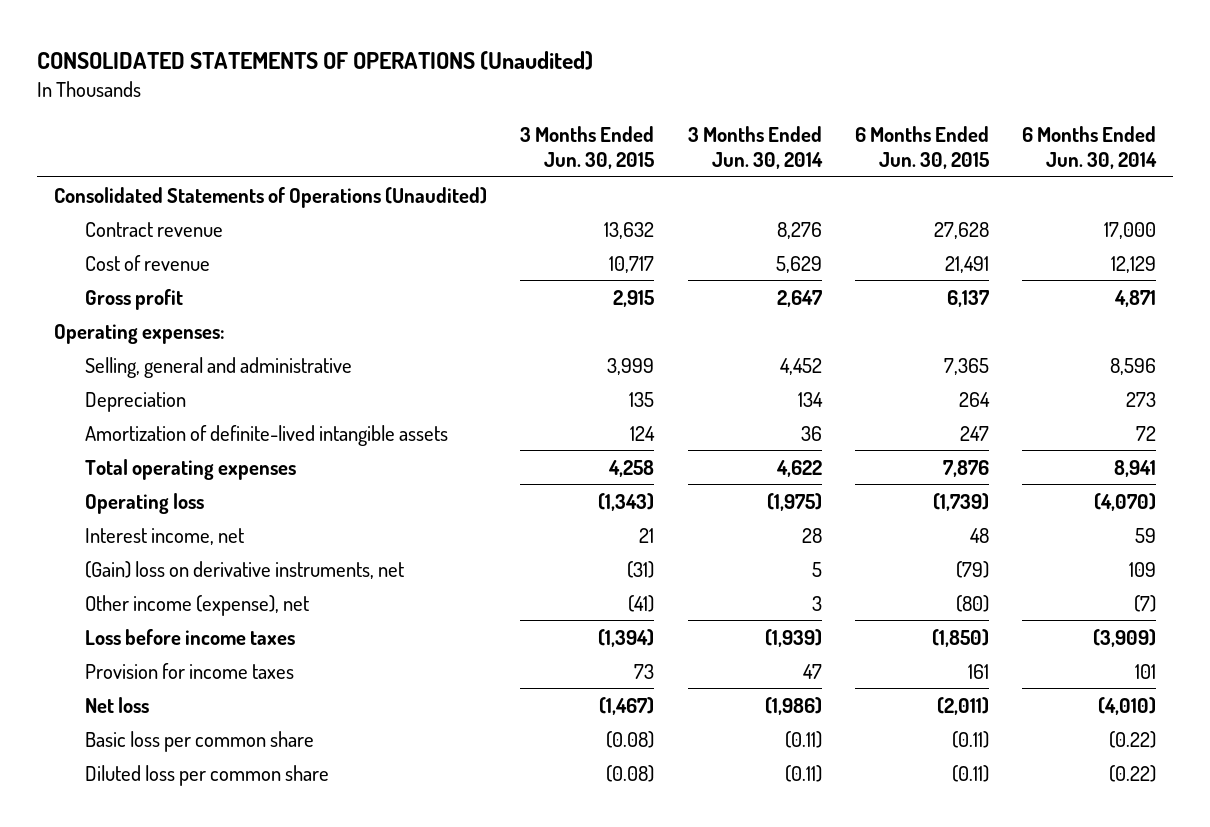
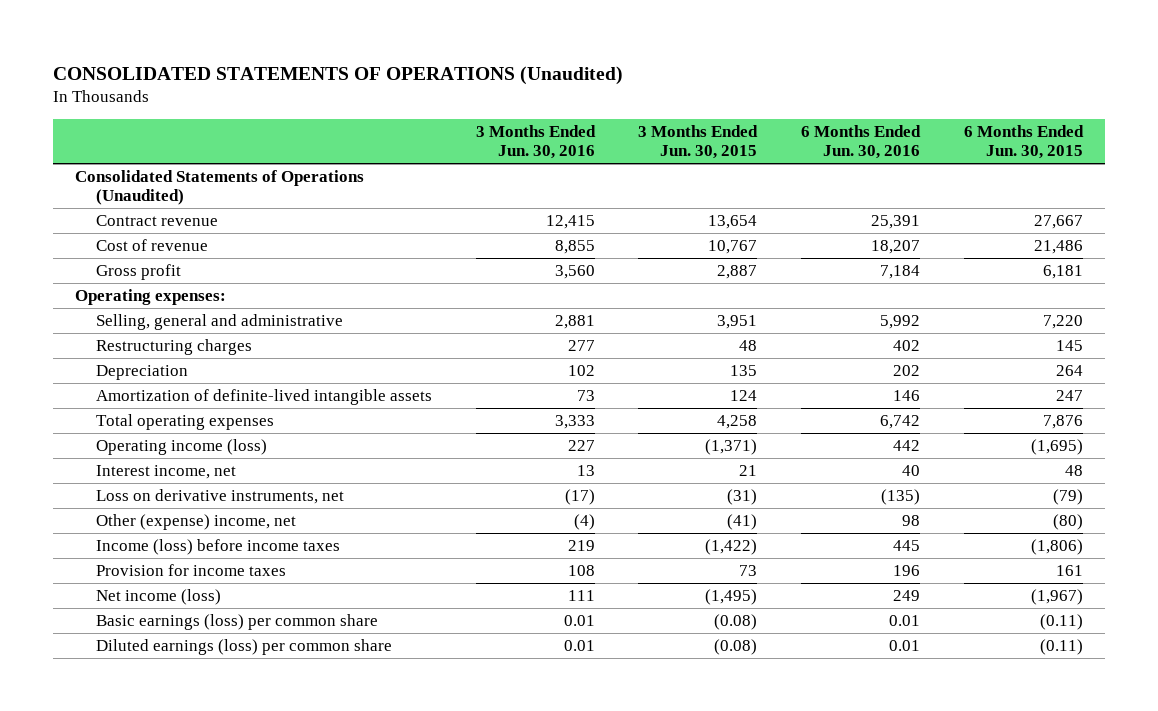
- | 3 Months Ended Jun. 30, 2015 | 3 Months Ended Jun. 30, 2014 | 6 Months Ended Jun. 30, 2015 | 6 Months Ended Jun. 30, 2014
+ | 3 Months Ended Jun. 30, 2016 | 3 Months Ended Jun. 30, 2015 | 6 Months Ended Jun. 30, 2016 | 6 Months Ended Jun. 30, 2015
- Contract revenue | 13,632 | 8,276 | 27,628 | 17,000
- Cost of revenue | 10,717 | 5,629 | 21,491 | 12,129
- Gross profit | 2,915 | 2,647 | 6,137 | 4,871
+ Contract revenue | 12,415 | 13,654 | 25,391 | 27,667
+ Cost of revenue | 8,855 | 10,767 | 18,207 | 21,486
+ Gross profit | 3,560 | 2,887 | 7,184 | 6,181
- Selling, general and administrative | 3,999 | 4,452 | 7,365 | 8,596
+ Selling, general and administrative | 2,881 | 3,951 | 5,992 | 7,220
+ Restructuring charges | 277 | 48 | 402 | 145
- Operating loss | (1,343) | (1,975) | (1,739) | (4,070)
+ Operating income (loss) | 227 | (1,371) | 442 | (1,695)
- (Gain) loss on derivative instruments, net | (31) | 5 | (79) | 109
- Other income (expense), net | (41) | 3 | (80) | (7)
- Loss before income taxes | (1,394) | (1,939) | (1,850) | (3,909)
+ Loss on derivative instruments, net | (17) | (31) | (135) | (79)
+ Other (expense) income, net | (4) | (41) | 98 | (80)
+ Income (loss) before income taxes | 219 | (1,422) | 445 | (1,806)
- Net loss | (1,467) | (1,986) | (2,011) | (4,010)
- Basic loss per common share | (0.08) | (0.11) | (0.11) | (0.22)
- Diluted loss per common share | (0.08) | (0.11) | (0.11) | (0.22)
+ Net income (loss) | 111 | (1,495) | 249 | (1,967)
+ Basic earnings (loss) per common share | 0.01 | (0.08) | 0.01 | (0.11)
+ Diluted earnings (loss) per common share | 0.01 | (0.08) | 0.01 | (0.11)

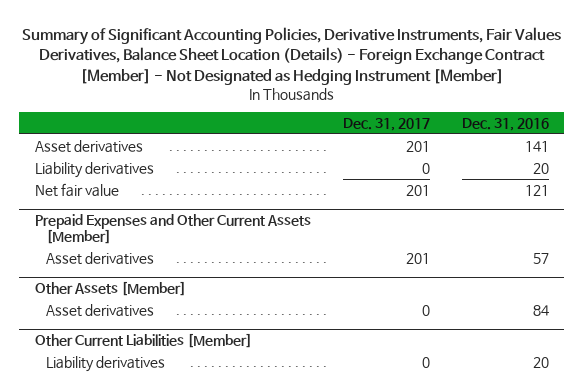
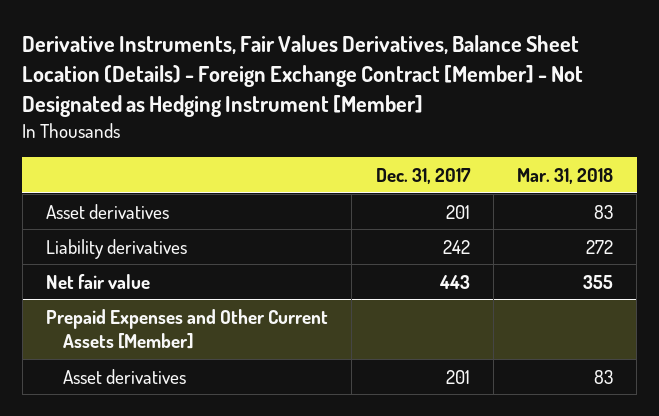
- Summary of Significant Accounting Policies, Derivative Instruments, Fair Values Derivatives, Balance Sheet Location (Details) - Foreign Exchange Contract [Member] - Not Designated as Hedging Instrument [Member]
+ Derivative Instruments, Fair Values Derivatives, Balance Sheet Location (Details) - Foreign Exchange Contract [Member] - Not Designated as Hedging Instrument [Member]
- | Dec. 31, 2017 | Dec. 31, 2016
+ | Dec. 31, 2017 | Mar. 31, 2018
- Liability derivatives | 0 | 20
- Net fair value | 201 | 121
+ Liability derivatives | 242 | 272
+ Net fair value | 443 | 355
- Other Assets [Member]
- Asset derivatives | 0 | 84
- Other Current Liabilities [Member]
- Liability derivatives | 0 | 20

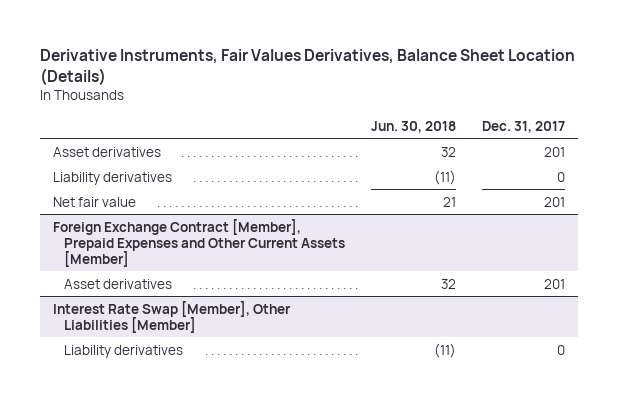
- Derivative Instruments, Fair Values Derivatives, Balance Sheet Location (Details) - Foreign Exchange Contract [Member] - Not Designated as Hedging Instrument [Member]
+ Derivative Instruments, Fair Values Derivatives, Balance Sheet Location (Details)
- | Dec. 31, 2017 | Mar. 31, 2018
+ | Jun. 30, 2018 | Dec. 31, 2017
- Liability derivatives | 242 | 272
- Net fair value | 443 | 355
- Prepaid Expenses and Other Current Assets [Member]
+ Liability derivatives | (11) | 0
+ Net fair value | 21 | 201
+ Foreign Exchange Contract [Member], Prepaid Expenses and Other Current Assets [Member]
+ Interest Rate Swap [Member], Other Liabilities [Member]
+ Liability derivatives | (11) | 0

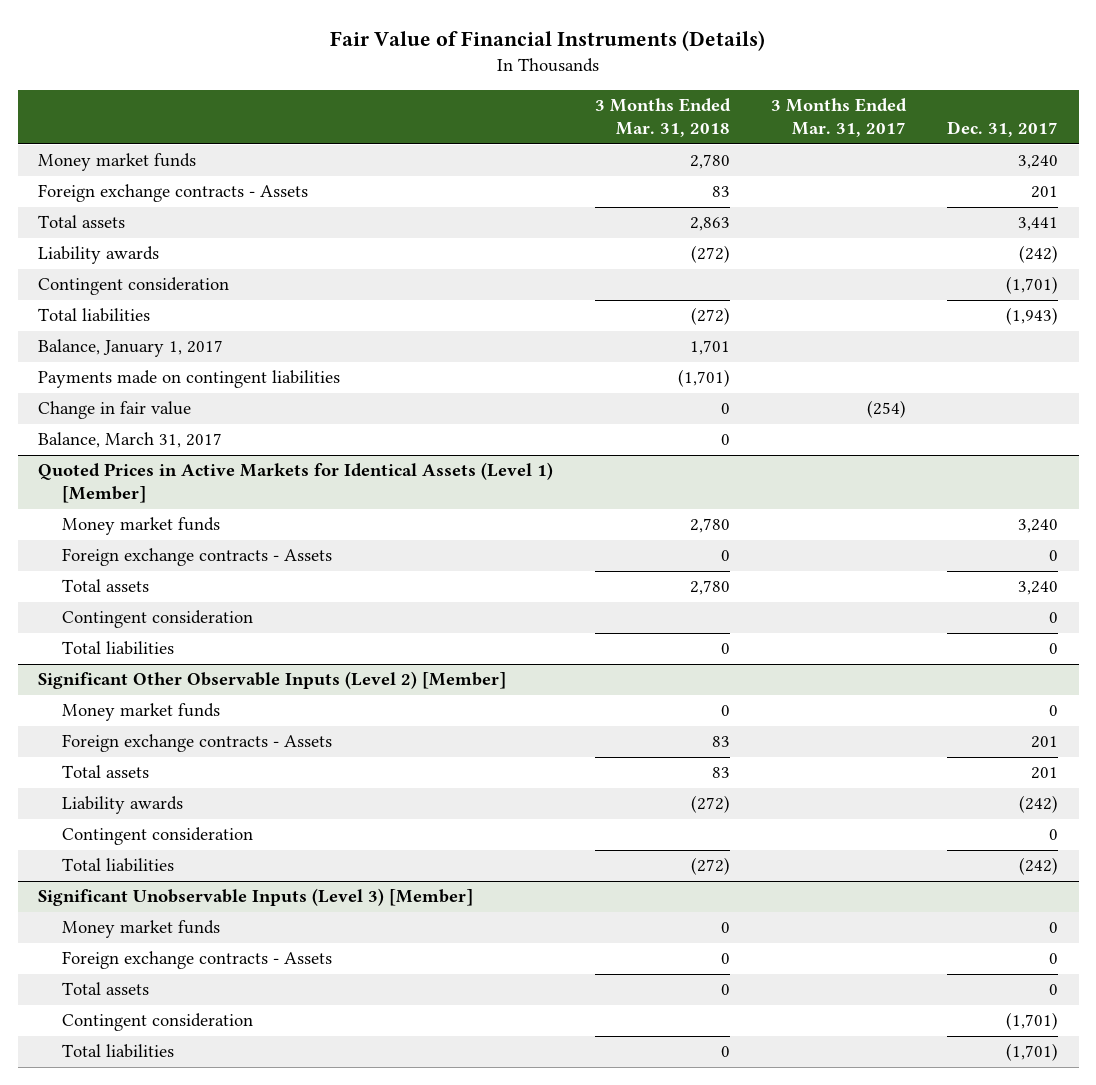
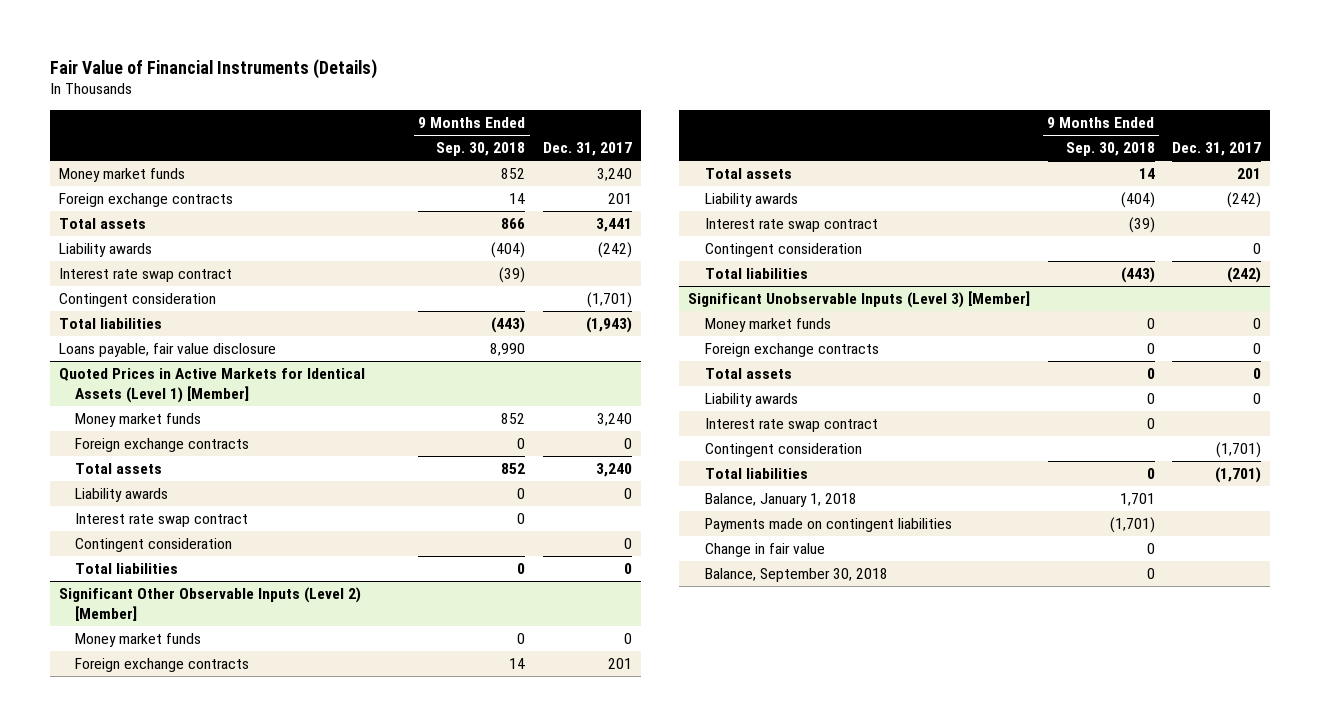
- | 3 Months Ended Mar. 31, 2018 | 3 Months Ended Mar. 31, 2017 | Dec. 31, 2017
+ | 9 Months Ended Sep. 30, 2018 | Dec. 31, 2017
- Foreign exchange contracts - Assets | 83 | | 201
+ Foreign exchange contracts | 14 | 201
+ Interest rate swap contract | (39) |
- Balance, January 1, 2017 | 1,701 | |
- Payments made on contingent liabilities | (1,701) | |
- Change in fair value | 0 | (254) |
- Balance, March 31, 2017 | 0 | |
+ Loans payable, fair value disclosure | 8,990 |
@ Quoted Prices in Active Markets for Identical Assets (Level 1) [Member]
- Foreign exchange contracts - Assets | 0 | | 0
+ Foreign exchange contracts | 0 | 0
+ Liability awards | 0 | 0
+ Interest rate swap contract | 0 |
@ Significant Other Observable Inputs (Level 2) [Member]
- Foreign exchange contracts - Assets | 83 | | 201
+ Foreign exchange contracts | 14 | 201
+ Interest rate swap contract | (39) |
@ Significant Unobservable Inputs (Level 3) [Member]
- Foreign exchange contracts - Assets | 0 | | 0
+ Foreign exchange contracts | 0 | 0
+ Liability awards | 0 | 0
+ Interest rate swap contract | 0 |
+ Balance, January 1, 2018 | 1,701 |
+ Payments made on contingent liabilities | (1,701) |
+ Change in fair value | 0 |
+ Balance, September 30, 2018 | 0 |

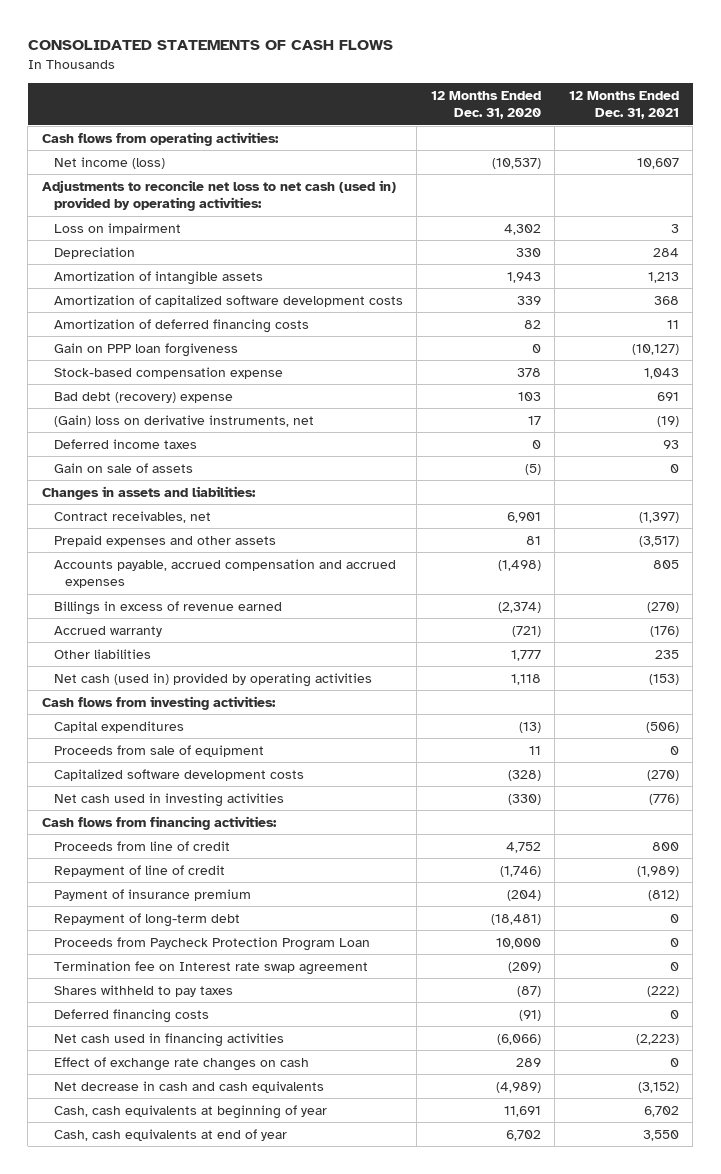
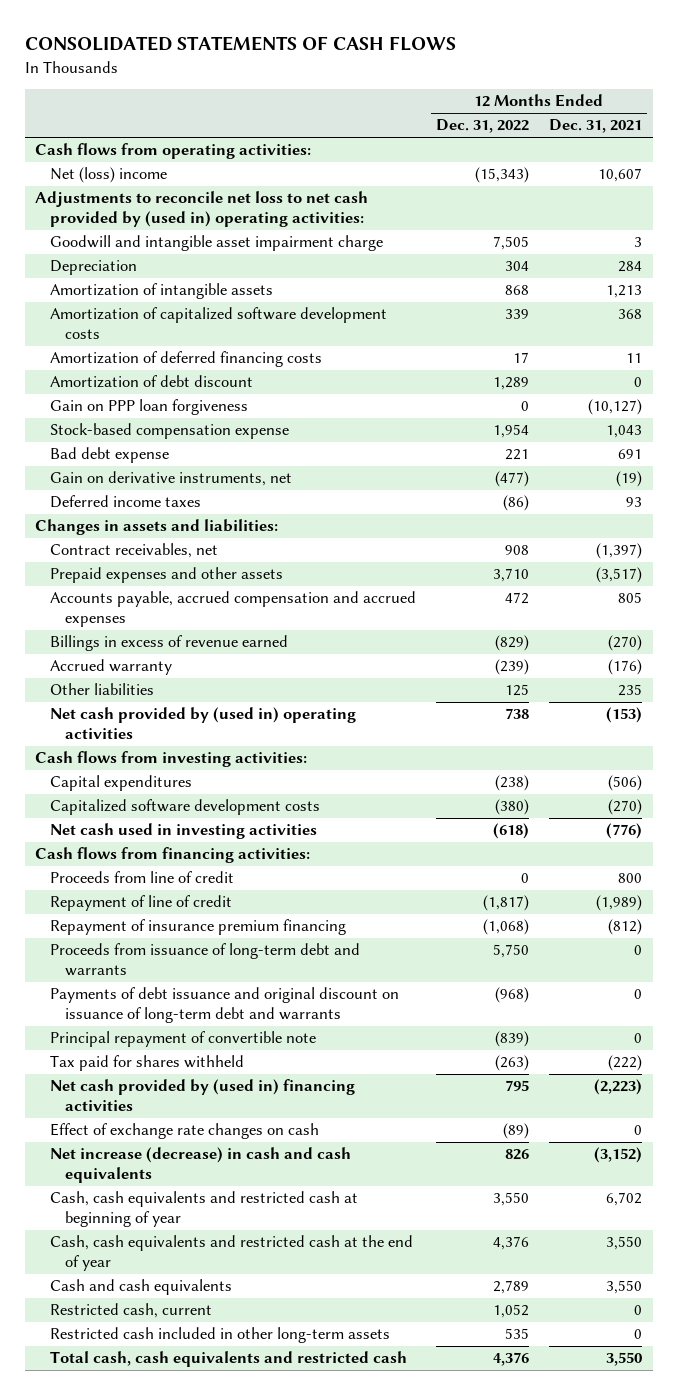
- | 12 Months Ended Dec. 31, 2020 | 12 Months Ended Dec. 31, 2021
+ | 12 Months Ended Dec. 31, 2022 | 12 Months Ended Dec. 31, 2021
- Net income (loss) | (10,537) | 10,607
- Adjustments to reconcile net loss to net cash (used in) provided by operating activities:
- Loss on impairment | 4,302 | 3
+ Net (loss) income | (15,343) | 10,607
+ Adjustments to reconcile net loss to net cash provided by (used in) operating activities:
+ Goodwill and intangible asset impairment charge | 7,505 | 3
+ Amortization of debt discount | 1,289 | 0
- Bad debt (recovery) expense | 103 | 691
- (Gain) loss on derivative instruments, net | 17 | (19)
+ Bad debt expense | 221 | 691
+ Gain on derivative instruments, net | (477) | (19)
- Gain on sale of assets | (5) | 0
- Net cash (used in) provided by operating activities | 1,118 | (153)
+ Net cash provided by (used in) operating activities | 738 | (153)
- Proceeds from sale of equipment | 11 | 0
- Payment of insurance premium | (204) | (812)
- Repayment of long-term debt | (18,481) | 0
- Proceeds from Paycheck Protection Program Loan | 10,000 | 0
- Termination fee on Interest rate swap agreement | (209) | 0
- Shares withheld to pay taxes | (87) | (222)
- Deferred financing costs | (91) | 0
- Net cash used in financing activities | (6,066) | (2,223)
+ Repayment of insurance premium financing | (1,068) | (812)
+ Proceeds from issuance of long-term debt and warrants | 5,750 | 0
+ Payments of debt issuance and original discount on issuance of long-term debt and warrants | (968) | 0
+ Principal repayment of convertible note | (839) | 0
+ Tax paid for shares withheld | (263) | (222)
+ Net cash provided by (used in) financing activities | 795 | (2,223)
- Net decrease in cash and cash equivalents | (4,989) | (3,152)
- Cash, cash equivalents at beginning of year | 11,691 | 6,702
- Cash, cash equivalents at end of year | 6,702 | 3,550
+ Net increase (decrease) in cash and cash equivalents | 826 | (3,152)
+ Cash, cash equivalents and restricted cash at beginning of year | 3,550 | 6,702
+ Cash, cash equivalents and restricted cash at the end of year | 4,376 | 3,550
+ Cash and cash equivalents | 2,789 | 3,550
+ Restricted cash, current | 1,052 | 0
+ Restricted cash included in other long-term assets | 535 | 0
+ Total cash, cash equivalents and restricted cash | 4,376 | 3,550

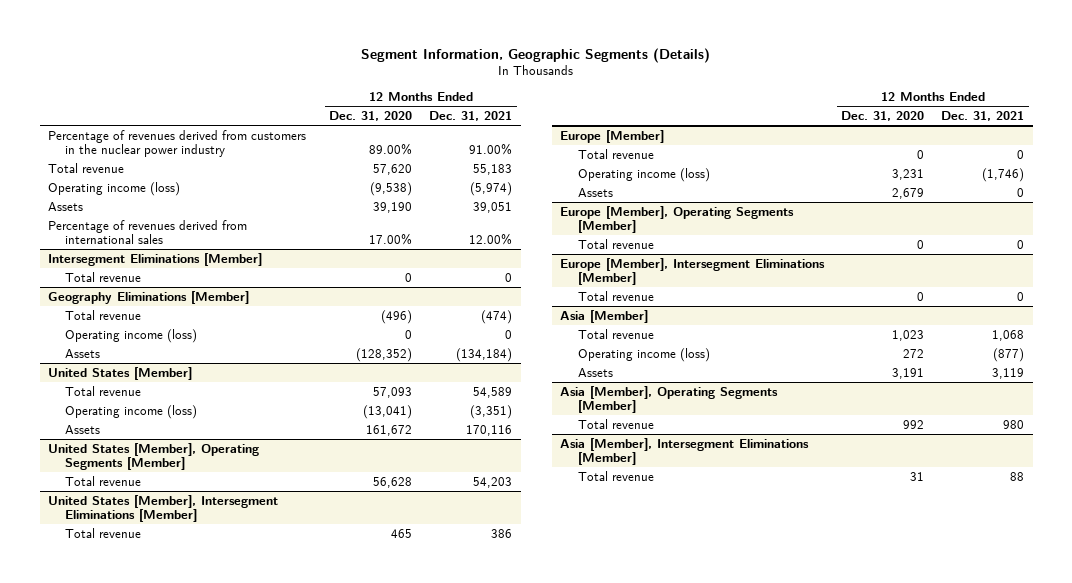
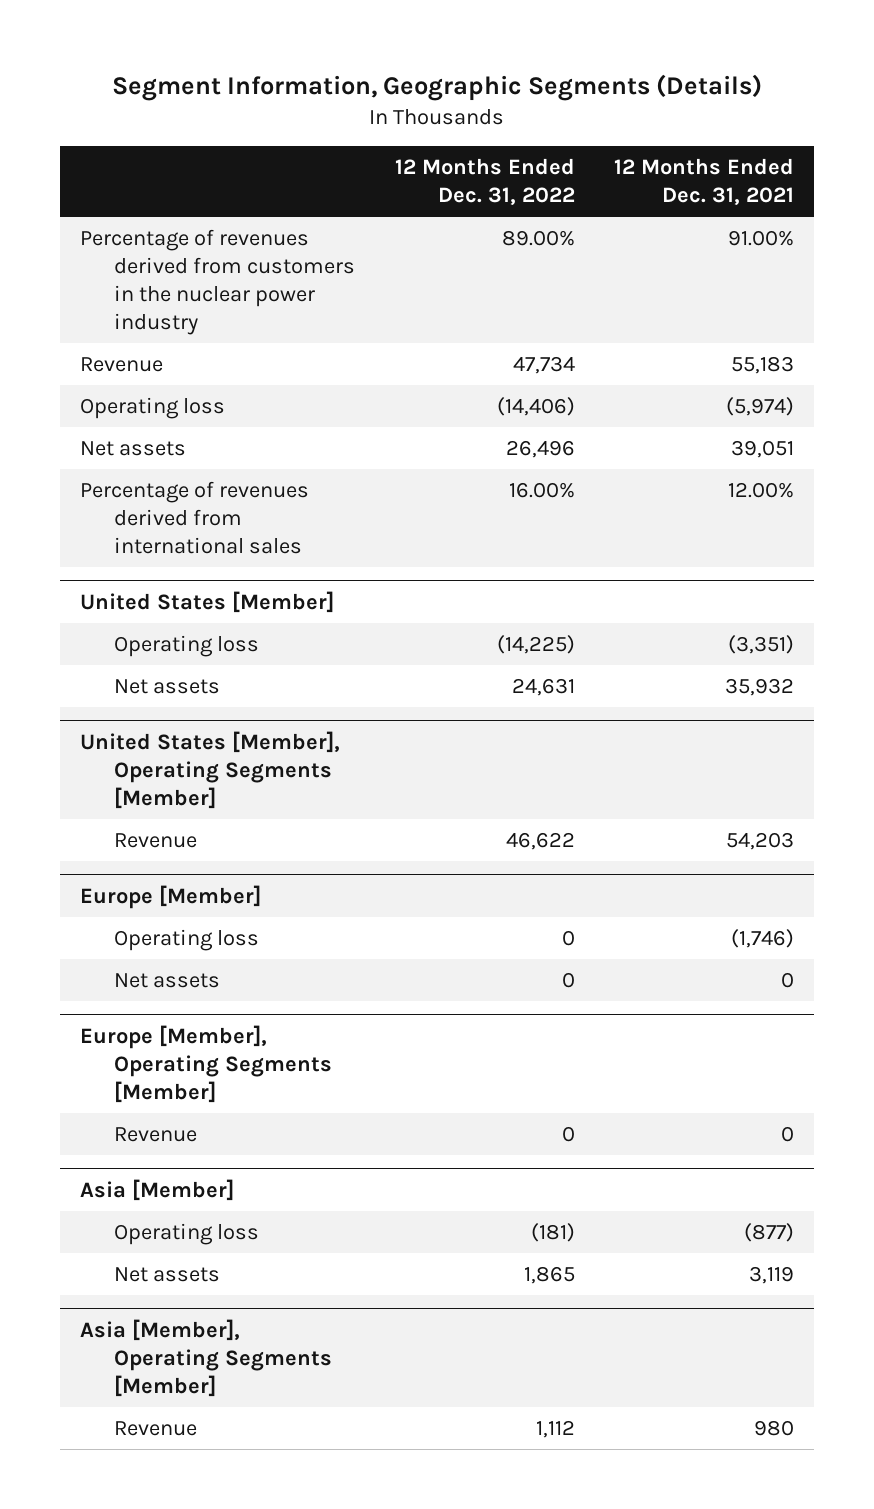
- | 12 Months Ended Dec. 31, 2020 | 12 Months Ended Dec. 31, 2021
+ | 12 Months Ended Dec. 31, 2022 | 12 Months Ended Dec. 31, 2021
- Total revenue | 57,620 | 55,183
- Operating income (loss) | (9,538) | (5,974)
- Assets | 39,190 | 39,051
+ Revenue | 47,734 | 55,183
+ Operating loss | (14,406) | (5,974)
+ Net assets | 26,496 | 39,051
- Intersegment Eliminations [Member]
- Total revenue | 0 | 0
- Geography Eliminations [Member]
- Total revenue | (496) | (474)
- Operating income (loss) | 0 | 0
- Assets | (128,352) | (134,184)
@ United States [Member]
- Total revenue | 57,093 | 54,589
- Operating income (loss) | (13,041) | (3,351)
- Assets | 161,672 | 170,116
+ Operating loss | (14,225) | (3,351)
+ Net assets | 24,631 | 35,932
@ United States [Member], Operating Segments [Member]
- Total revenue | 56,628 | 54,203
- United States [Member], Intersegment Eliminations [Member]
- Total revenue | 465 | 386
@ United States [Member], Operating Segments [Member]
+ Revenue | 46,622 | 54,203
@ Europe [Member]
- Total revenue | 0 | 0
- Operating income (loss) | 3,231 | (1,746)
- Assets | 2,679 | 0
+ Operating loss | 0 | (1,746)
+ Net assets | 0 | 0
@ Europe [Member], Operating Segments [Member]
- Total revenue | 0 | 0
- Europe [Member], Intersegment Eliminations [Member]
- Total revenue | 0 | 0
@ Europe [Member], Operating Segments [Member]
+ Revenue | 0 | 0
@ Asia [Member]
- Total revenue | 1,023 | 1,068
- Operating income (loss) | 272 | (877)
- Assets | 3,191 | 3,119
+ Operating loss | (181) | (877)
+ Net assets | 1,865 | 3,119
@ Asia [Member], Operating Segments [Member]
- Total revenue | 992 | 980
- Asia [Member], Intersegment Eliminations [Member]
- Total revenue | 31 | 88
@ Asia [Member], Operating Segments [Member]
+ Revenue | 1,112 | 980

